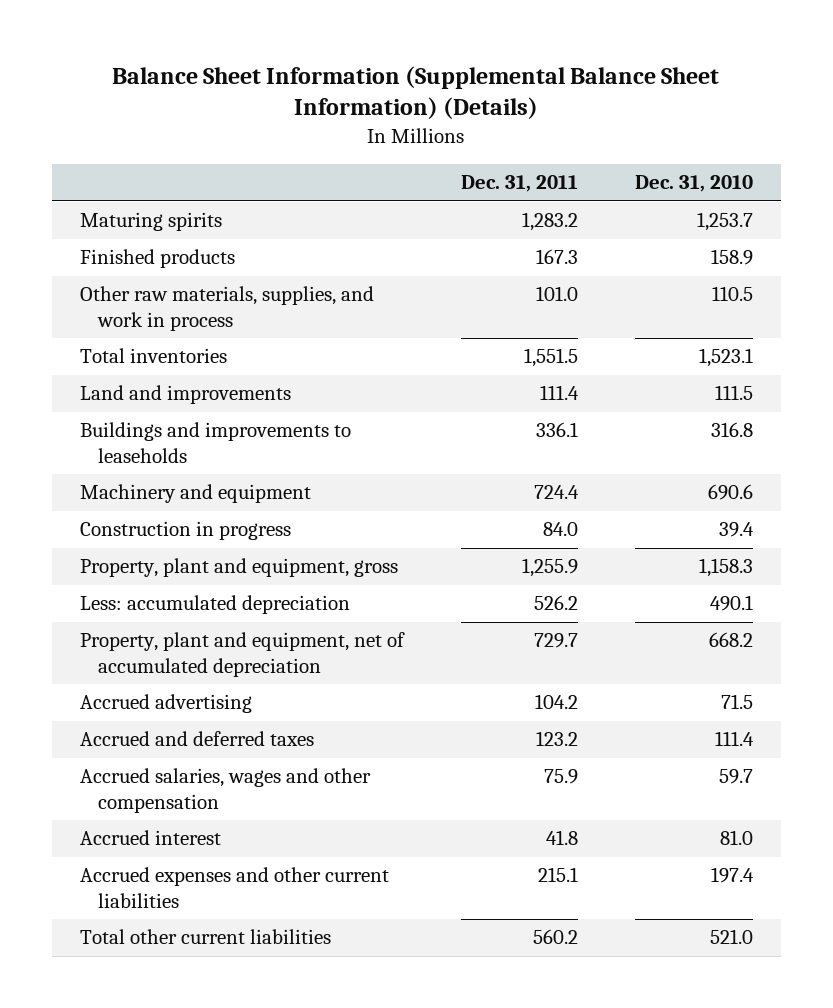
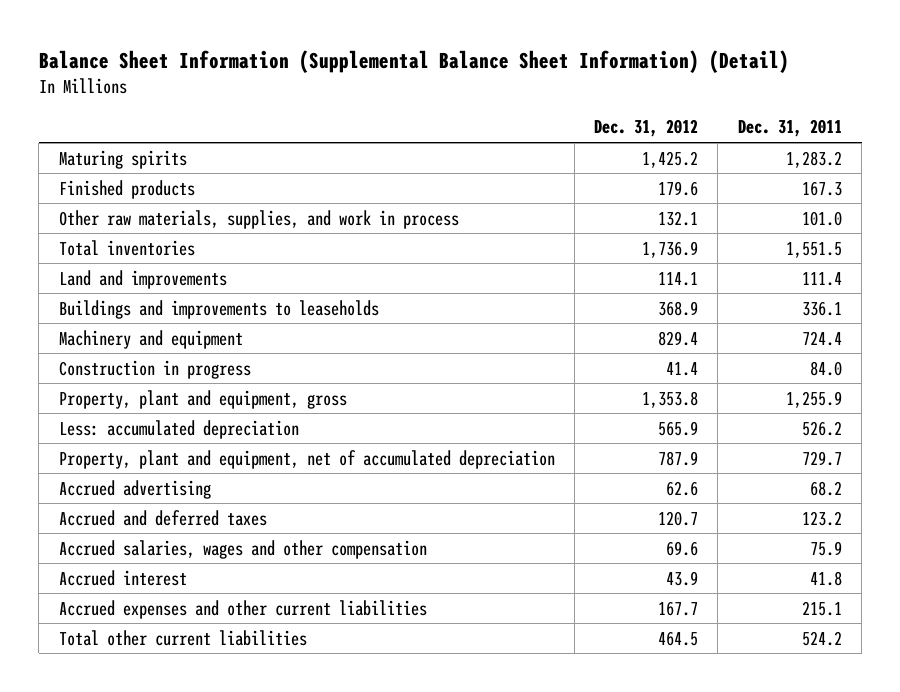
- Balance Sheet Information (Supplemental Balance Sheet Information) (Details)
+ Balance Sheet Information (Supplemental Balance Sheet Information) (Detail)
- | Dec. 31, 2011 | Dec. 31, 2010
+ | Dec. 31, 2012 | Dec. 31, 2011
- Accrued advertising | 104.2 | 71.5
+ Accrued advertising | 62.6 | 68.2
- Total other current liabilities | 560.2 | 521.0
+ Total other current liabilities | 464.5 | 524.2

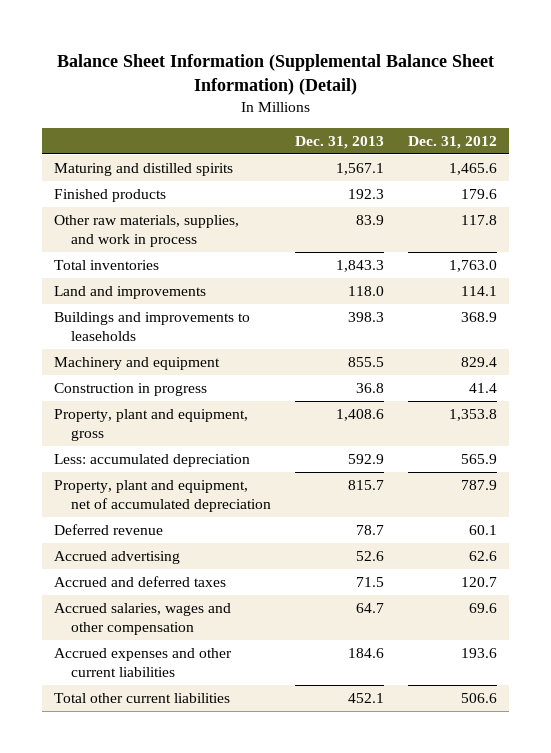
- | Dec. 31, 2012 | Dec. 31, 2011
+ | Dec. 31, 2013 | Dec. 31, 2012
- Maturing spirits | 1,425.2 | 1,283.2
+ Maturing and distilled spirits | 1,567.1 | 1,465.6
- Other raw materials, supplies, and work in process | 132.1 | 101.0
- Total inventories | 1,736.9 | 1,551.5
+ Other raw materials, supplies, and work in process | 83.9 | 117.8
+ Total inventories | 1,843.3 | 1,763.0
+ Deferred revenue | 78.7 | 60.1
- Accrued interest | 43.9 | 41.8
- Accrued expenses and other current liabilities | 167.7 | 215.1
- Total other current liabilities | 464.5 | 524.2
+ Accrued expenses and other current liabilities | 184.6 | 193.6
+ Total other current liabilities | 452.1 | 506.6

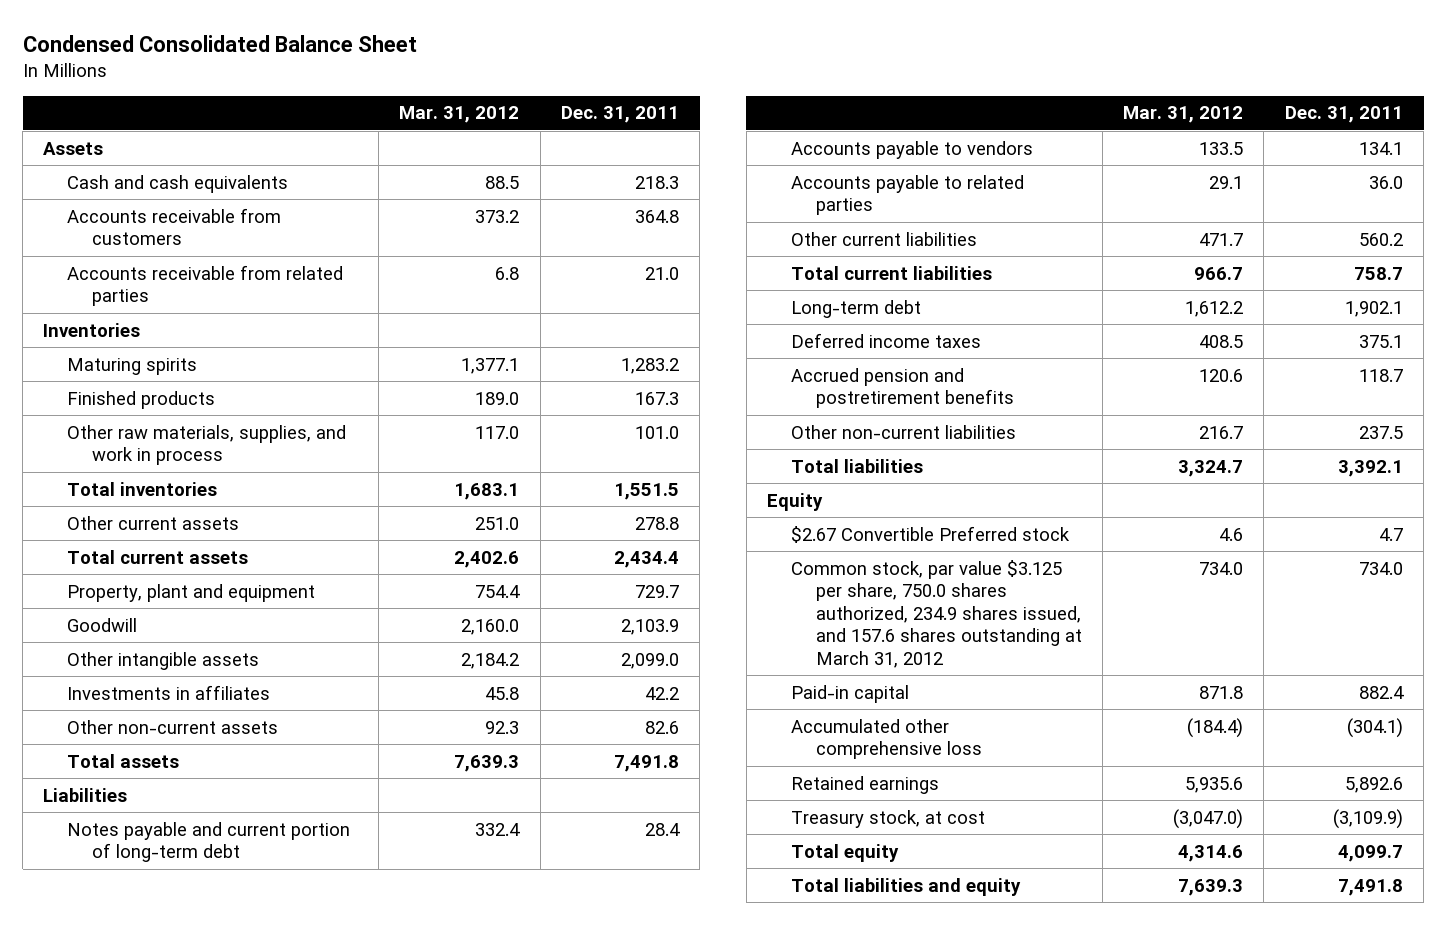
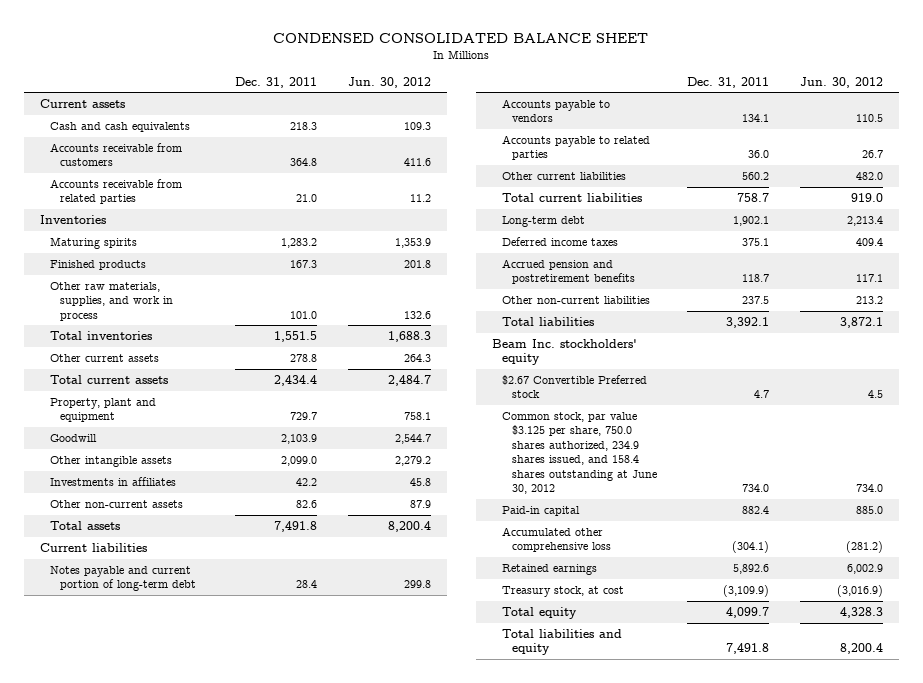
- Condensed Consolidated Balance Sheet
+ CONDENSED CONSOLIDATED BALANCE SHEET
- | Mar. 31, 2012 | Dec. 31, 2011
+ | Dec. 31, 2011 | Jun. 30, 2012
- Assets
+ Current assets
- Liabilities
+ Current liabilities
- Equity
+ Beam Inc. stockholders' equity
- Common stock, par value $3.125 per share, 750.0 shares authorized, 234.9 shares issued, and 157.6 shares outstanding at March 31, 2012 | 734.0 | 734.0
+ Common stock, par value $3.125 per share, 750.0 shares authorized, 234.9 shares issued, and 158.4 shares outstanding at June 30, 2012 | 734.0 | 734.0

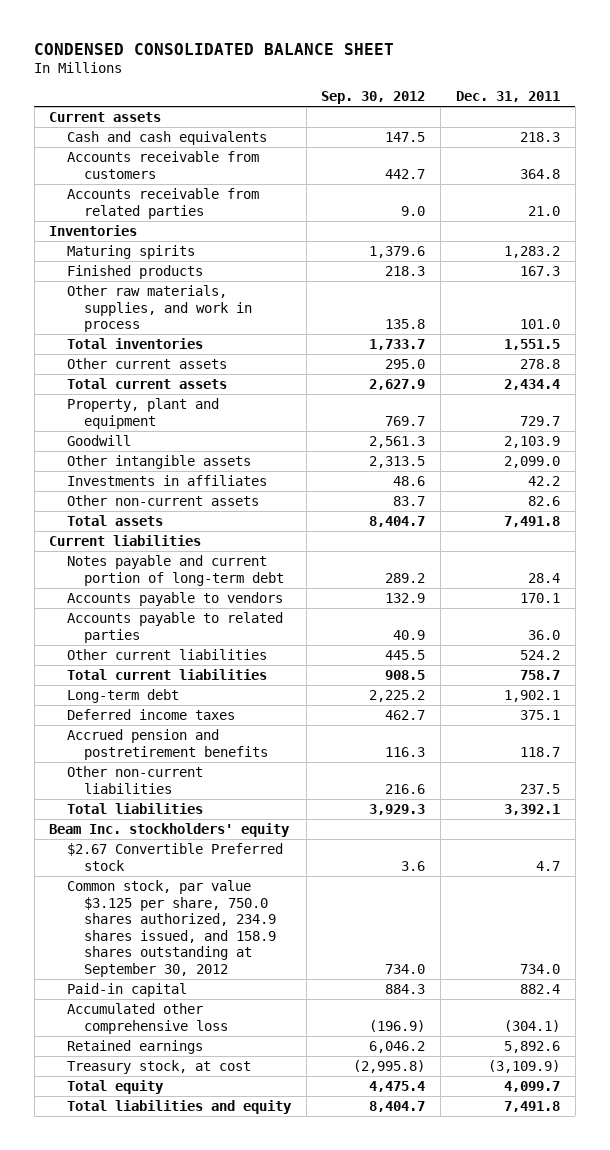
- | Dec. 31, 2011 | Jun. 30, 2012
+ | Sep. 30, 2012 | Dec. 31, 2011
- Accounts payable to vendors | 134.1 | 110.5
+ Accounts payable to vendors | 132.9 | 170.1
- Other current liabilities | 560.2 | 482.0
+ Other current liabilities | 445.5 | 524.2
- Common stock, par value $3.125 per share, 750.0 shares authorized, 234.9 shares issued, and 158.4 shares outstanding at June 30, 2012 | 734.0 | 734.0
+ Common stock, par value $3.125 per share, 750.0 shares authorized, 234.9 shares issued, and 158.9 shares outstanding at September 30, 2012 | 734.0 | 734.0

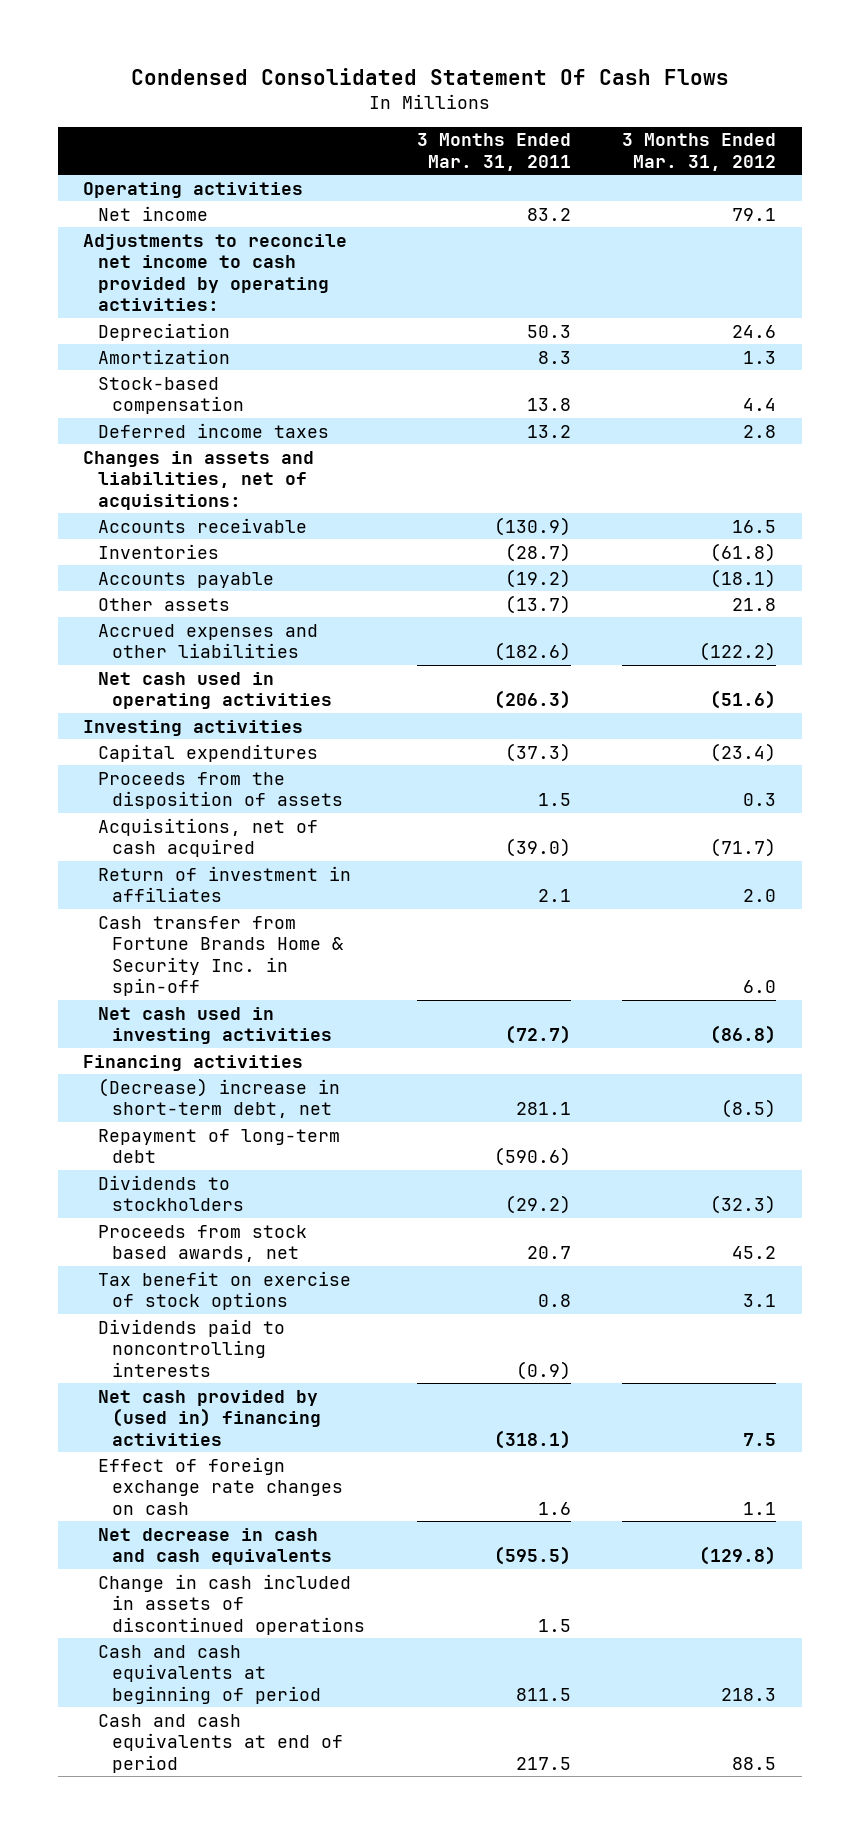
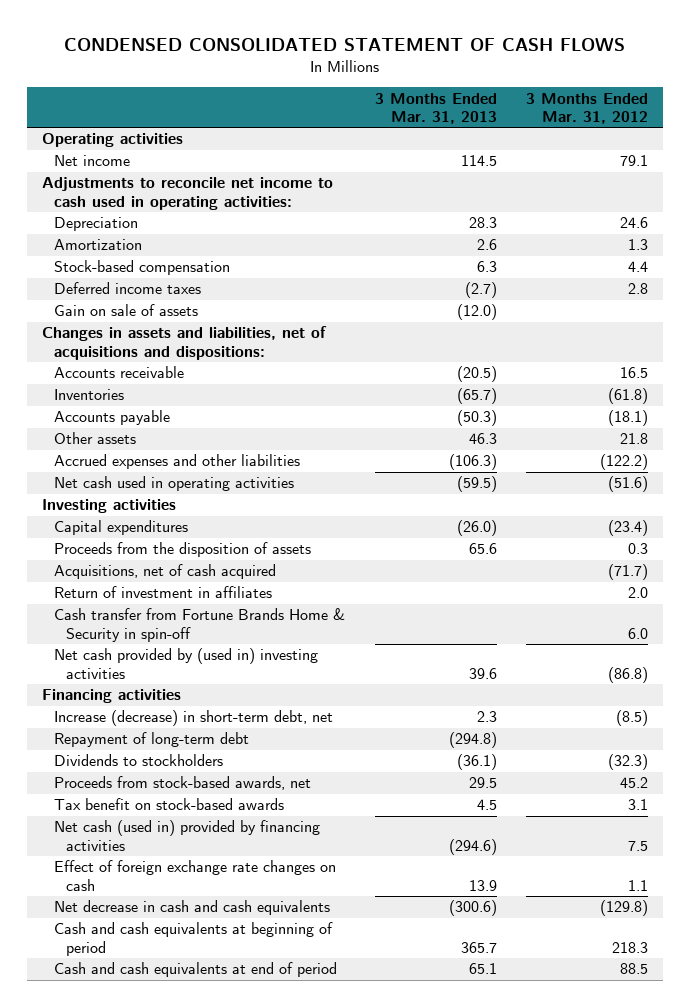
- Condensed Consolidated Statement Of Cash Flows
+ CONDENSED CONSOLIDATED STATEMENT OF CASH FLOWS
- | 3 Months Ended Mar. 31, 2011 | 3 Months Ended Mar. 31, 2012
+ | 3 Months Ended Mar. 31, 2013 | 3 Months Ended Mar. 31, 2012
- Adjustments to reconcile net income to cash provided by operating activities:
+ Adjustments to reconcile net income to cash used in operating activities:
- Changes in assets and liabilities, net of acquisitions:
+ Gain on sale of assets | (12.0) |
+ Changes in assets and liabilities, net of acquisitions and dispositions:
- Cash transfer from Fortune Brands Home & Security Inc. in spin-off | | 6.0
- Net cash used in investing activities | (72.7) | (86.8)
+ Cash transfer from Fortune Brands Home & Security in spin-off | | 6.0
+ Net cash provided by (used in) investing activities | 39.6 | (86.8)
- (Decrease) increase in short-term debt, net | 281.1 | (8.5)
+ Increase (decrease) in short-term debt, net | 2.3 | (8.5)
- Proceeds from stock based awards, net | 20.7 | 45.2
- Tax benefit on exercise of stock options | 0.8 | 3.1
- Dividends paid to noncontrolling interests | (0.9) |
- Net cash provided by (used in) financing activities | (318.1) | 7.5
+ Proceeds from stock-based awards, net | 29.5 | 45.2
+ Tax benefit on stock-based awards | 4.5 | 3.1
+ Net cash (used in) provided by financing activities | (294.6) | 7.5
- Change in cash included in assets of discontinued operations | 1.5 |

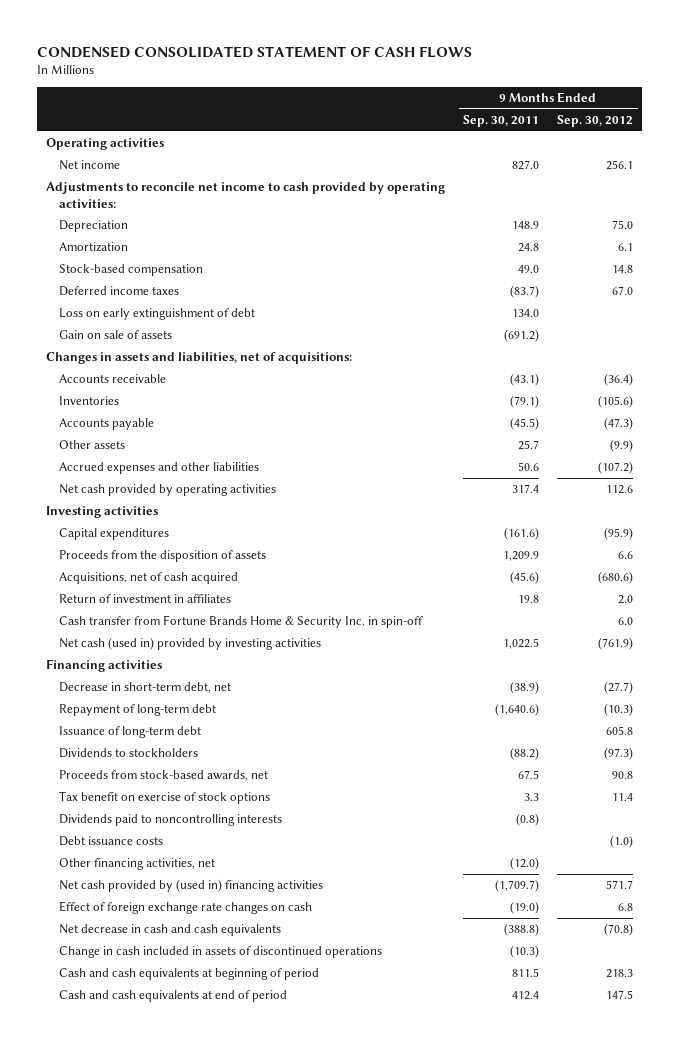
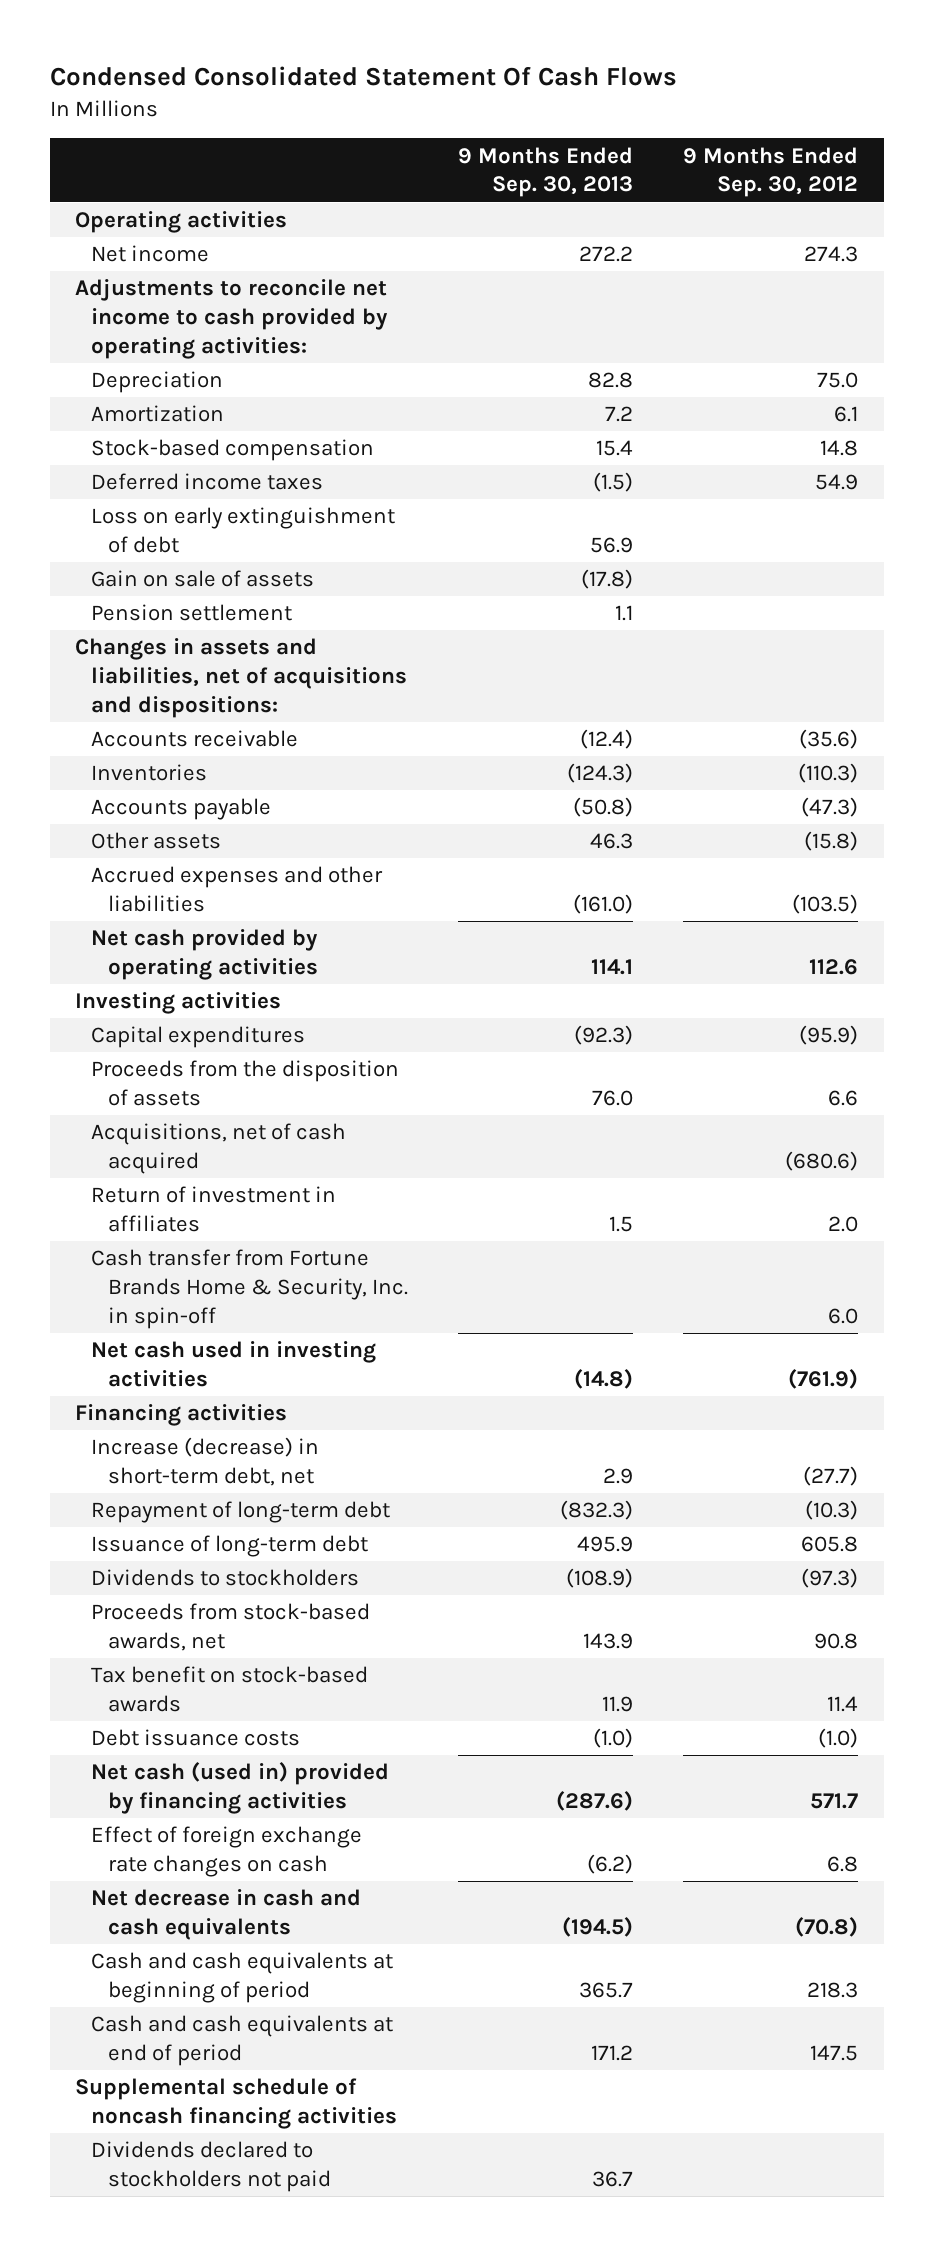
- CONDENSED CONSOLIDATED STATEMENT OF CASH FLOWS
+ Condensed Consolidated Statement Of Cash Flows
- | 9 Months Ended Sep. 30, 2011 | 9 Months Ended Sep. 30, 2012
+ | 9 Months Ended Sep. 30, 2013 | 9 Months Ended Sep. 30, 2012
- Net income | 827.0 | 256.1
+ Net income | 272.2 | 274.3
- Deferred income taxes | (83.7) | 67.0
+ Deferred income taxes | (1.5) | 54.9
- Changes in assets and liabilities, net of acquisitions:
- Accounts receivable | (43.1) | (36.4)
- Inventories | (79.1) | (105.6)
+ Pension settlement | 1.1 |
+ Changes in assets and liabilities, net of acquisitions and dispositions:
+ Accounts receivable | (12.4) | (35.6)
+ Inventories | (124.3) | (110.3)
- Other assets | 25.7 | (9.9)
- Accrued expenses and other liabilities | 50.6 | (107.2)
+ Other assets | 46.3 | (15.8)
+ Accrued expenses and other liabilities | (161.0) | (103.5)
- Cash transfer from Fortune Brands Home & Security Inc. in spin-off | | 6.0
- Net cash (used in) provided by investing activities | 1,022.5 | (761.9)
+ Cash transfer from Fortune Brands Home & Security, Inc. in spin-off | | 6.0
+ Net cash used in investing activities | (14.8) | (761.9)
- Decrease in short-term debt, net | (38.9) | (27.7)
+ Increase (decrease) in short-term debt, net | 2.9 | (27.7)
- Tax benefit on exercise of stock options | 3.3 | 11.4
- Dividends paid to noncontrolling interests | (0.8) |
+ Tax benefit on stock-based awards | 11.9 | 11.4
- Other financing activities, net | (12.0) |
- Net cash provided by (used in) financing activities | (1,709.7) | 571.7
+ Net cash (used in) provided by financing activities | (287.6) | 571.7
- Change in cash included in assets of discontinued operations | (10.3) |
+ Supplemental schedule of noncash financing activities
+ Dividends declared to stockholders not paid | 36.7 |

